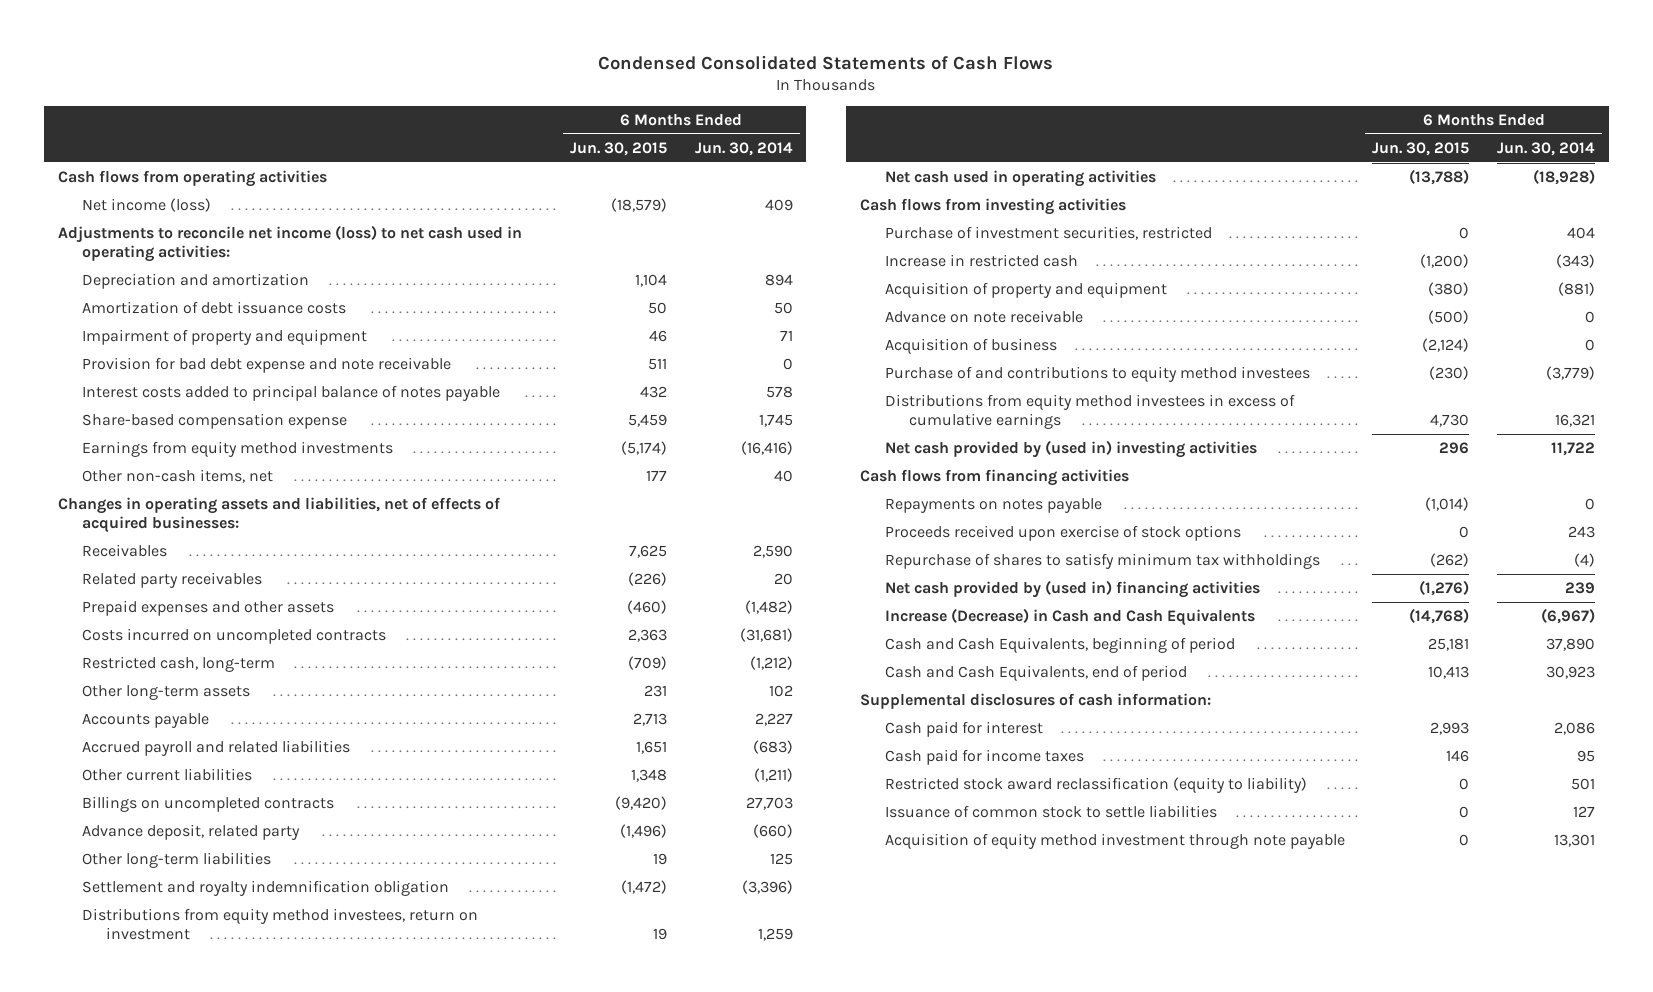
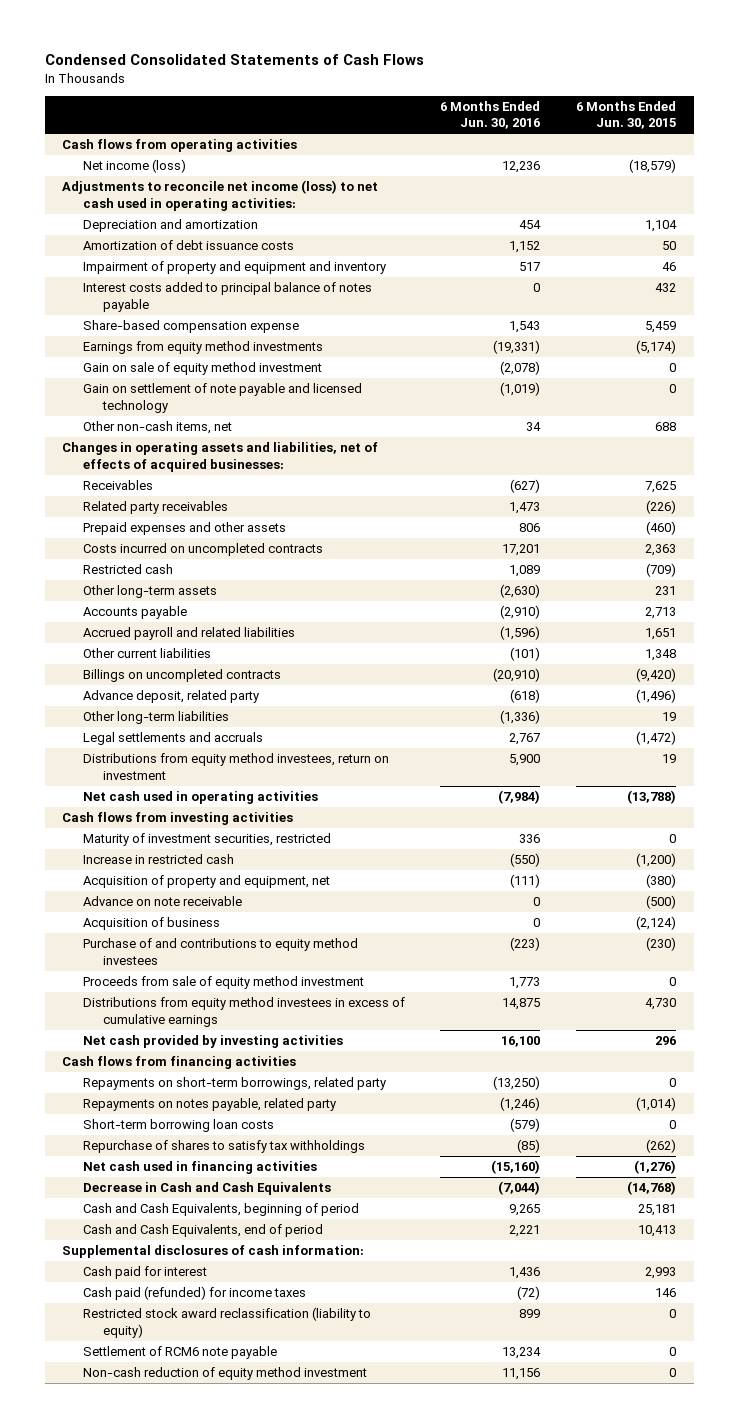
- | 6 Months Ended Jun. 30, 2015 | 6 Months Ended Jun. 30, 2014
+ | 6 Months Ended Jun. 30, 2016 | 6 Months Ended Jun. 30, 2015
- Impairment of property and equipment | 46 | 71
- Provision for bad debt expense and note receivable | 511 | 0
+ Impairment of property and equipment and inventory | 517 | 46
- Other non-cash items, net | 177 | 40
+ Gain on sale of equity method investment | (2,078) | 0
+ Gain on settlement of note payable and licensed technology | (1,019) | 0
+ Other non-cash items, net | 34 | 688
- Restricted cash, long-term | (709) | (1,212)
+ Restricted cash | 1,089 | (709)
- Settlement and royalty indemnification obligation | (1,472) | (3,396)
+ Legal settlements and accruals | 2,767 | (1,472)
- Purchase of investment securities, restricted | 0 | 404
+ Maturity of investment securities, restricted | 336 | 0
- Acquisition of property and equipment | (380) | (881)
+ Acquisition of property and equipment, net | (111) | (380)
+ Proceeds from sale of equity method investment | 1,773 | 0
- Net cash provided by (used in) investing activities | 296 | 11,722
+ Net cash provided by investing activities | 16,100 | 296
- Repayments on notes payable | (1,014) | 0
- Proceeds received upon exercise of stock options | 0 | 243
- Repurchase of shares to satisfy minimum tax withholdings | (262) | (4)
- Net cash provided by (used in) financing activities | (1,276) | 239
- Increase (Decrease) in Cash and Cash Equivalents | (14,768) | (6,967)
+ Repayments on short-term borrowings, related party | (13,250) | 0
+ Repayments on notes payable, related party | (1,246) | (1,014)
+ Short-term borrowing loan costs | (579) | 0
+ Repurchase of shares to satisfy tax withholdings | (85) | (262)
+ Net cash used in financing activities | (15,160) | (1,276)
+ Decrease in Cash and Cash Equivalents | (7,044) | (14,768)
- Cash paid for income taxes | 146 | 95
- Restricted stock award reclassification (equity to liability) | 0 | 501
- Issuance of common stock to settle liabilities | 0 | 127
- Acquisition of equity method investment through note payable | 0 | 13,301
+ Cash paid (refunded) for income taxes | (72) | 146
+ Restricted stock award reclassification (liability to equity) | 899 | 0
+ Settlement of RCM6 note payable | 13,234 | 0
+ Non-cash reduction of equity method investment | 11,156 | 0

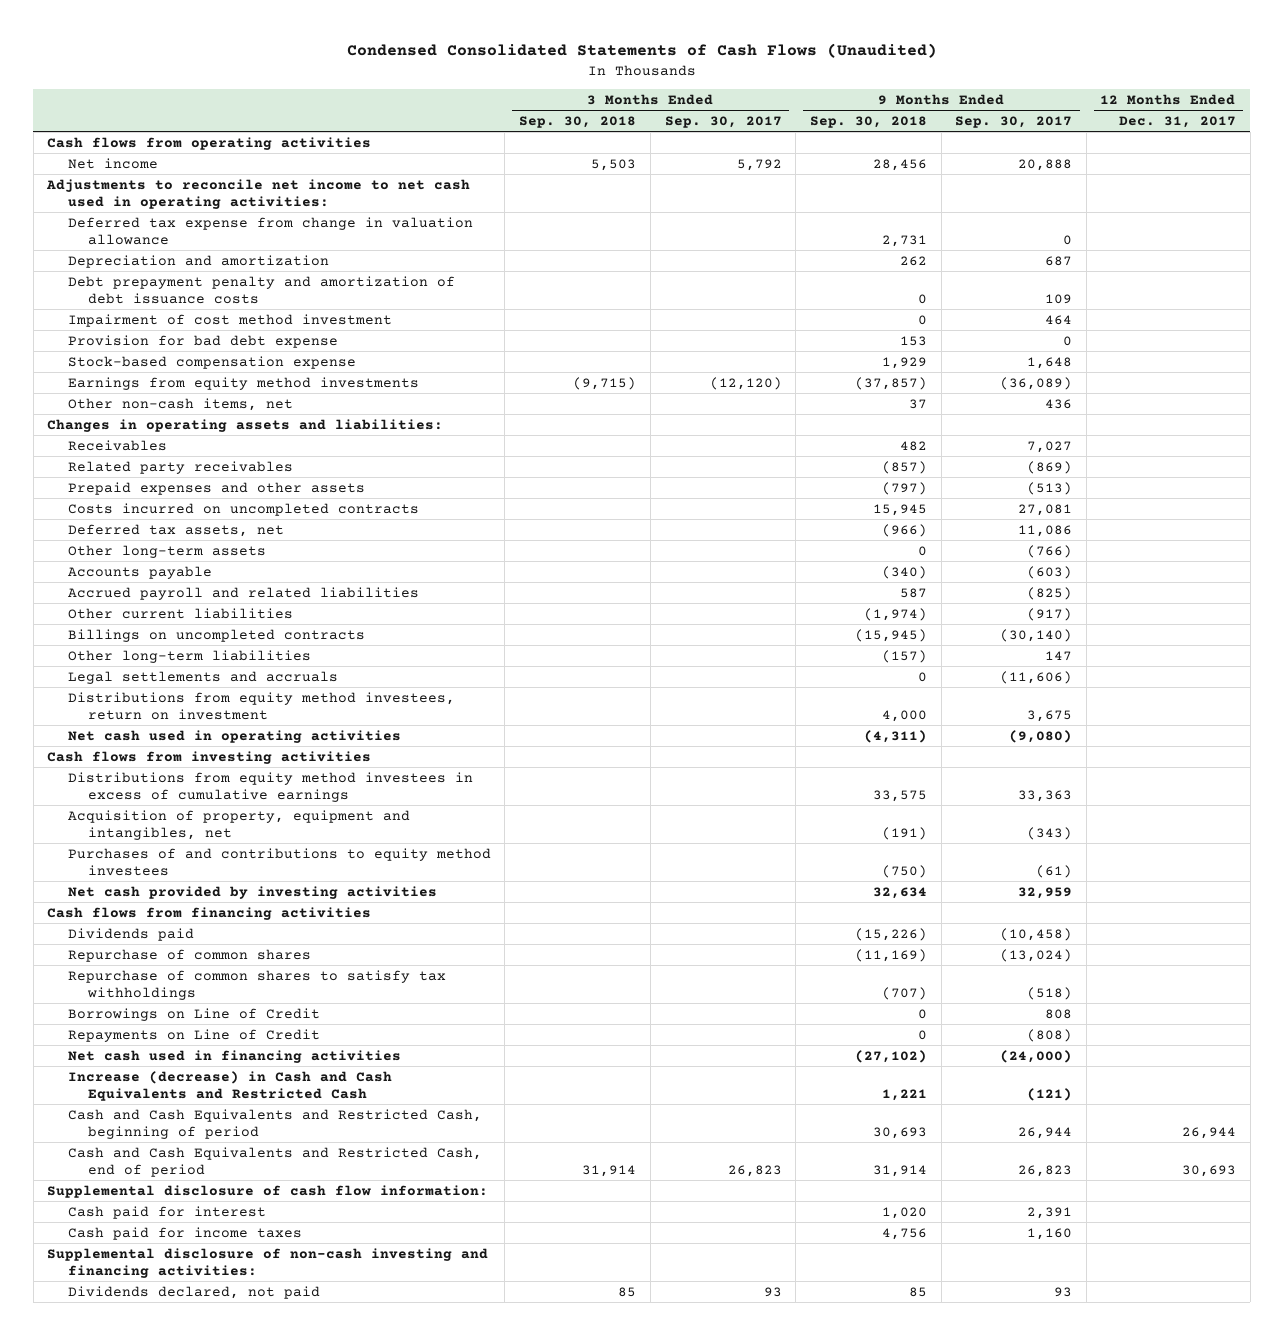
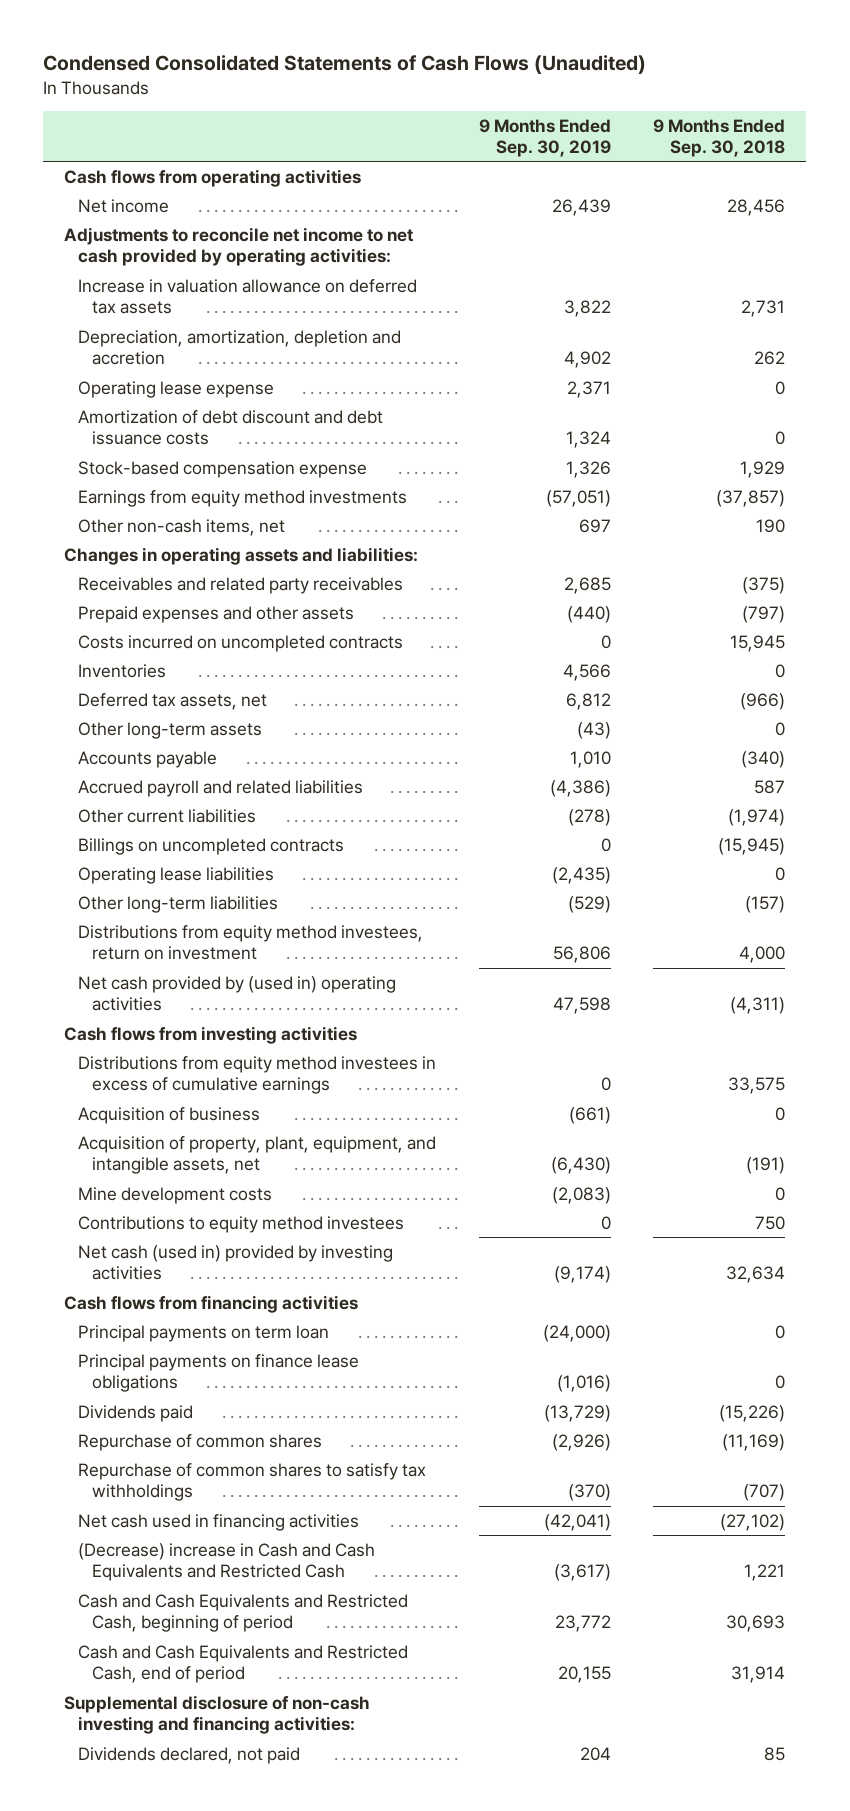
- | 3 Months Ended Sep. 30, 2018 | 3 Months Ended Sep. 30, 2017 | 9 Months Ended Sep. 30, 2018 | 9 Months Ended Sep. 30, 2017 | 12 Months Ended Dec. 31, 2017
+ | 9 Months Ended Sep. 30, 2019 | 9 Months Ended Sep. 30, 2018
- Adjustments to reconcile net income to net cash used in operating activities:
- Deferred tax expense from change in valuation allowance | | | 2,731 | 0 |
- Depreciation and amortization | | | 262 | 687 |
- Debt prepayment penalty and amortization of debt issuance costs | | | 0 | 109 |
- Impairment of cost method investment | | | 0 | 464 |
- Provision for bad debt expense | | | 153 | 0 |
+ Adjustments to reconcile net income to net cash provided by operating activities:
+ Increase in valuation allowance on deferred tax assets | 3,822 | 2,731
+ Depreciation, amortization, depletion and accretion | 4,902 | 262
+ Operating lease expense | 2,371 | 0
+ Amortization of debt discount and debt issuance costs | 1,324 | 0
- Other non-cash items, net | | | 37 | 436 |
+ Other non-cash items, net | 697 | 190
- Receivables | | | 482 | 7,027 |
- Related party receivables | | | (857) | (869) |
+ Receivables and related party receivables | 2,685 | (375)
+ Inventories | 4,566 | 0
+ Operating lease liabilities | (2,435) | 0
- Legal settlements and accruals | | | 0 | (11,606) |
- Net cash used in operating activities | | | (4,311) | (9,080) |
+ Net cash provided by (used in) operating activities | 47,598 | (4,311)
- Acquisition of property, equipment and intangibles, net | | | (191) | (343) |
- Purchases of and contributions to equity method investees | | | (750) | (61) |
- Net cash provided by investing activities | | | 32,634 | 32,959 |
+ Acquisition of business | (661) | 0
+ Acquisition of property, plant, equipment, and intangible assets, net | (6,430) | (191)
+ Mine development costs | (2,083) | 0
+ Contributions to equity method investees | 0 | 750
+ Net cash (used in) provided by investing activities | (9,174) | 32,634
+ Principal payments on term loan | (24,000) | 0
+ Principal payments on finance lease obligations | (1,016) | 0
- Borrowings on Line of Credit | | | 0 | 808 |
- Repayments on Line of Credit | | | 0 | (808) |
- Increase (decrease) in Cash and Cash Equivalents and Restricted Cash | | | 1,221 | (121) |
+ (Decrease) increase in Cash and Cash Equivalents and Restricted Cash | (3,617) | 1,221
- Supplemental disclosure of cash flow information:
- Cash paid for interest | | | 1,020 | 2,391 |
- Cash paid for income taxes | | | 4,756 | 1,160 |

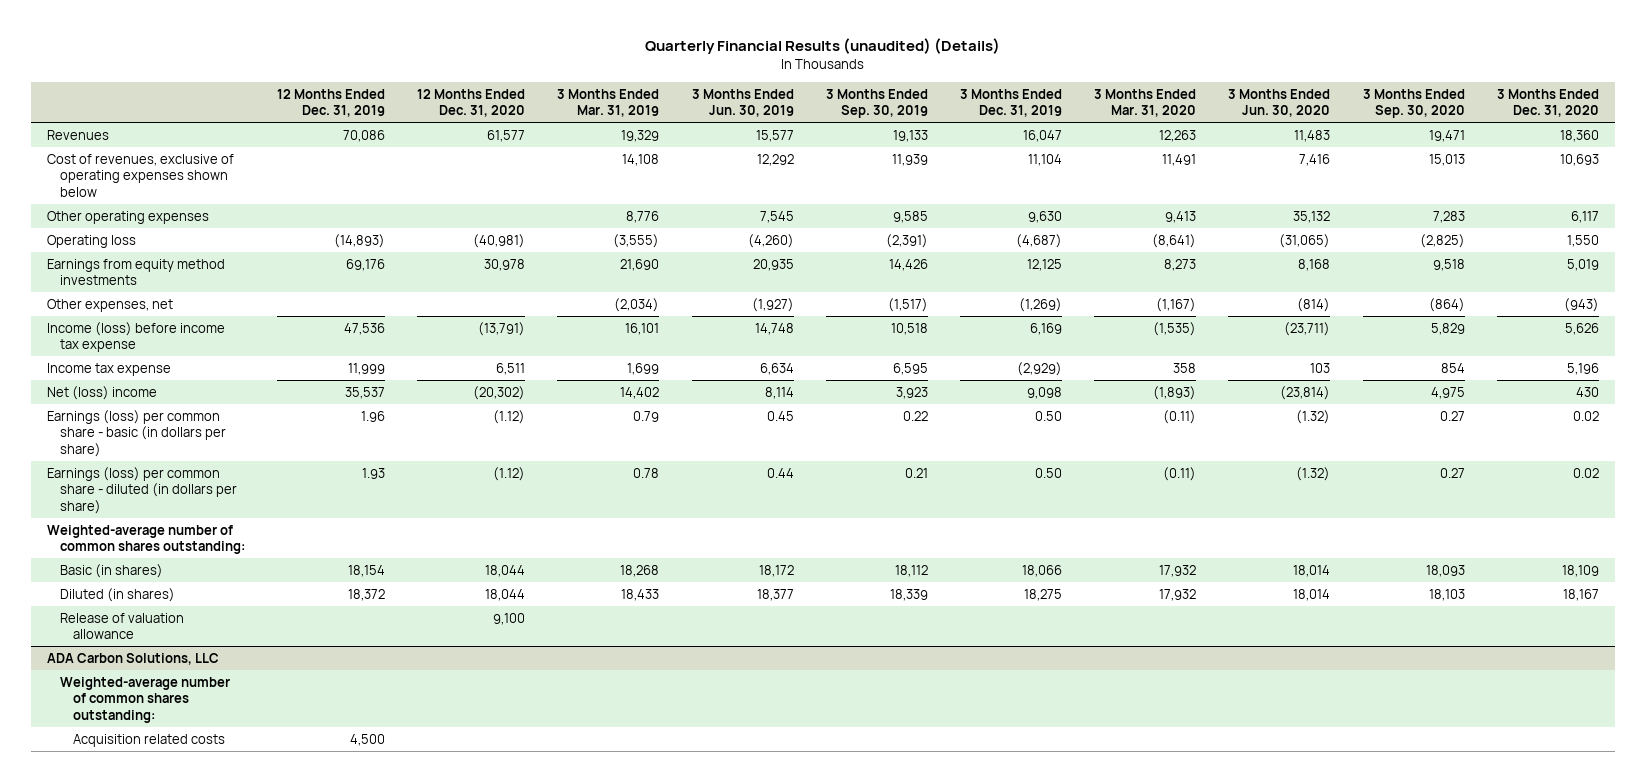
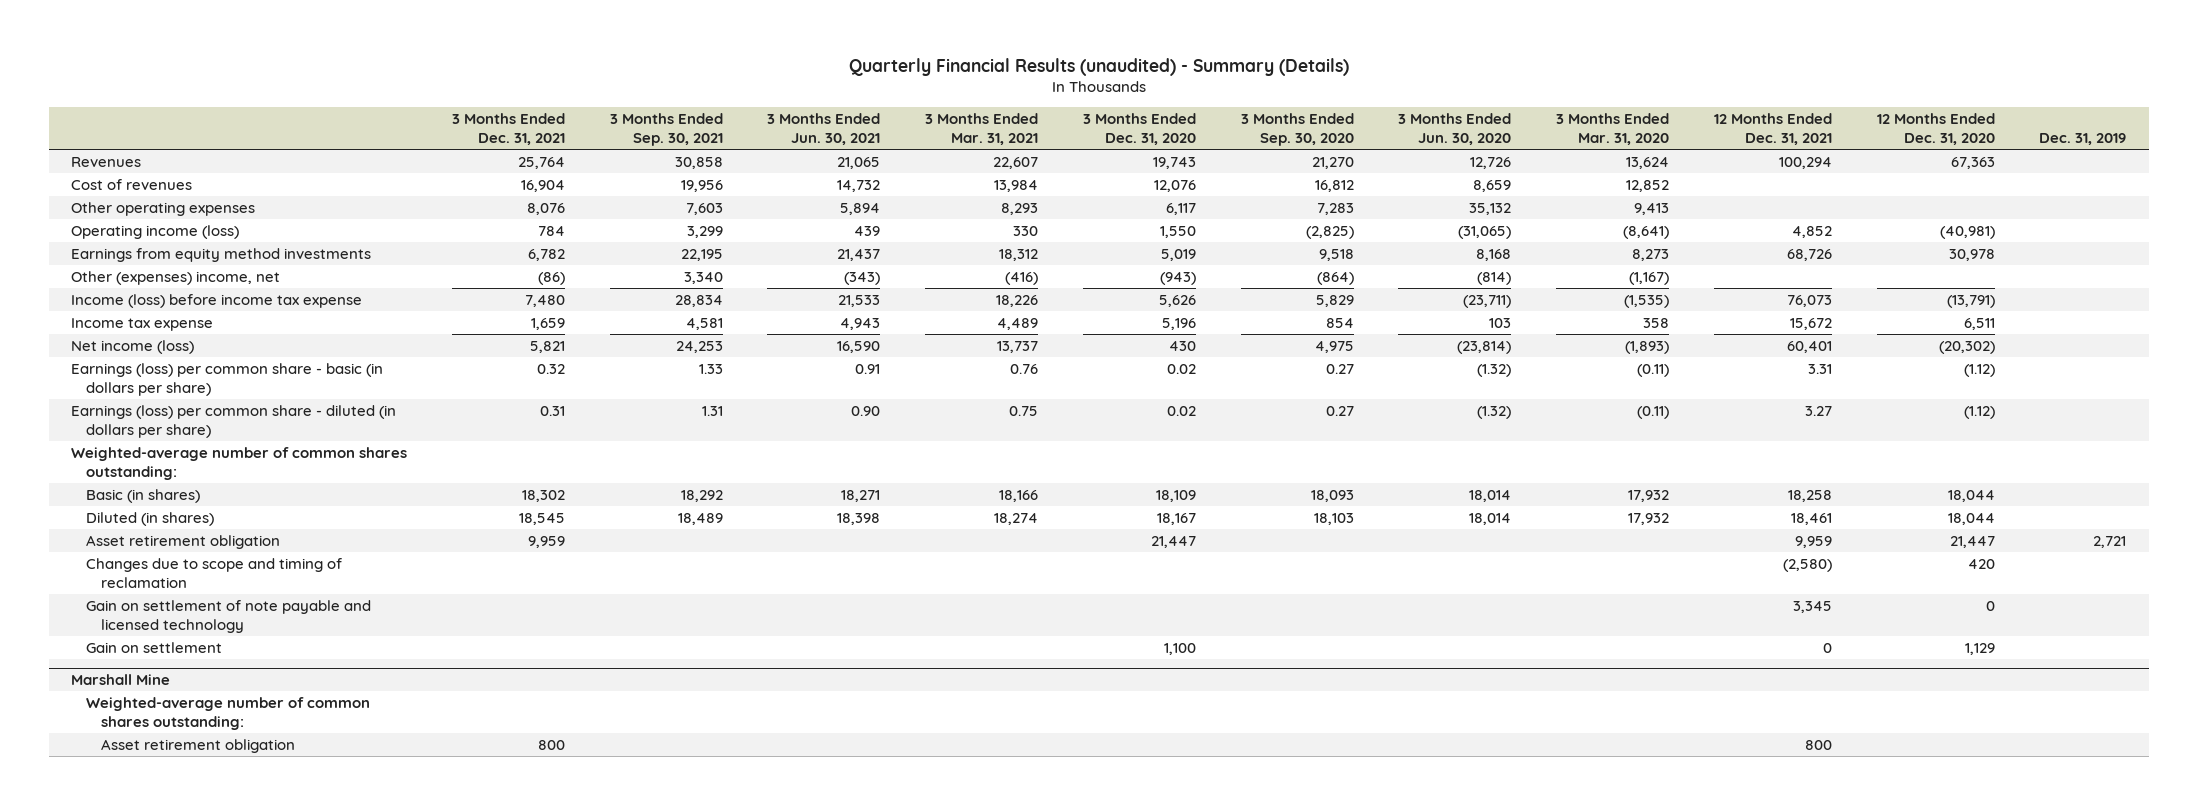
- Quarterly Financial Results (unaudited) (Details)
+ Quarterly Financial Results (unaudited) - Summary (Details)
- | 12 Months Ended Dec. 31, 2019 | 12 Months Ended Dec. 31, 2020 | 3 Months Ended Mar. 31, 2019 | 3 Months Ended Jun. 30, 2019 | 3 Months Ended Sep. 30, 2019 | 3 Months Ended Dec. 31, 2019 | 3 Months Ended Mar. 31, 2020 | 3 Months Ended Jun. 30, 2020 | 3 Months Ended Sep. 30, 2020 | 3 Months Ended Dec. 31, 2020
+ | 3 Months Ended Dec. 31, 2021 | 3 Months Ended Sep. 30, 2021 | 3 Months Ended Jun. 30, 2021 | 3 Months Ended Mar. 31, 2021 | 3 Months Ended Dec. 31, 2020 | 3 Months Ended Sep. 30, 2020 | 3 Months Ended Jun. 30, 2020 | 3 Months Ended Mar. 31, 2020 | 12 Months Ended Dec. 31, 2021 | 12 Months Ended Dec. 31, 2020 | Dec. 31, 2019
- Revenues | 70,086 | 61,577 | 19,329 | 15,577 | 19,133 | 16,047 | 12,263 | 11,483 | 19,471 | 18,360
- Cost of revenues, exclusive of operating expenses shown below | | | 14,108 | 12,292 | 11,939 | 11,104 | 11,491 | 7,416 | 15,013 | 10,693
+ Revenues | 25,764 | 30,858 | 21,065 | 22,607 | 19,743 | 21,270 | 12,726 | 13,624 | 100,294 | 67,363 |
+ Cost of revenues | 16,904 | 19,956 | 14,732 | 13,984 | 12,076 | 16,812 | 8,659 | 12,852 | | |
- Operating loss | (14,893) | (40,981) | (3,555) | (4,260) | (2,391) | (4,687) | (8,641) | (31,065) | (2,825) | 1,550
+ Operating income (loss) | 784 | 3,299 | 439 | 330 | 1,550 | (2,825) | (31,065) | (8,641) | 4,852 | (40,981) |
- Other expenses, net | | | (2,034) | (1,927) | (1,517) | (1,269) | (1,167) | (814) | (864) | (943)
+ Other (expenses) income, net | (86) | 3,340 | (343) | (416) | (943) | (864) | (814) | (1,167) | | |
- Net (loss) income | 35,537 | (20,302) | 14,402 | 8,114 | 3,923 | 9,098 | (1,893) | (23,814) | 4,975 | 430
+ Net income (loss) | 5,821 | 24,253 | 16,590 | 13,737 | 430 | 4,975 | (23,814) | (1,893) | 60,401 | (20,302) |
- Release of valuation allowance | | 9,100 | | | | | | | |
- ADA Carbon Solutions, LLC
+ Asset retirement obligation | 9,959 | | | | 21,447 | | | | 9,959 | 21,447 | 2,721
+ Changes due to scope and timing of reclamation | | | | | | | | | (2,580) | 420 |
+ Gain on settlement of note payable and licensed technology | | | | | | | | | 3,345 | 0 |
+ Gain on settlement | | | | | 1,100 | | | | 0 | 1,129 |
+ Marshall Mine
- Acquisition related costs | 4,500 | | | | | | | | |
+ Asset retirement obligation | 800 | | | | | | | | 800 | |

